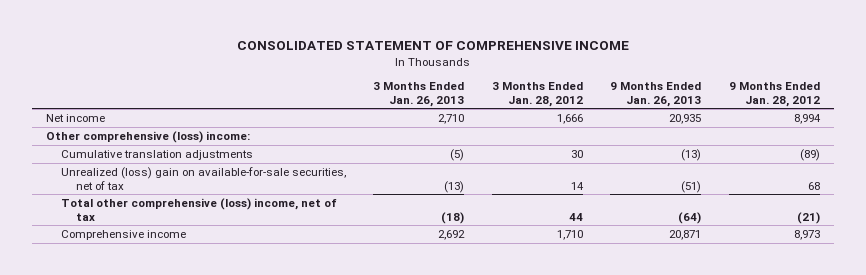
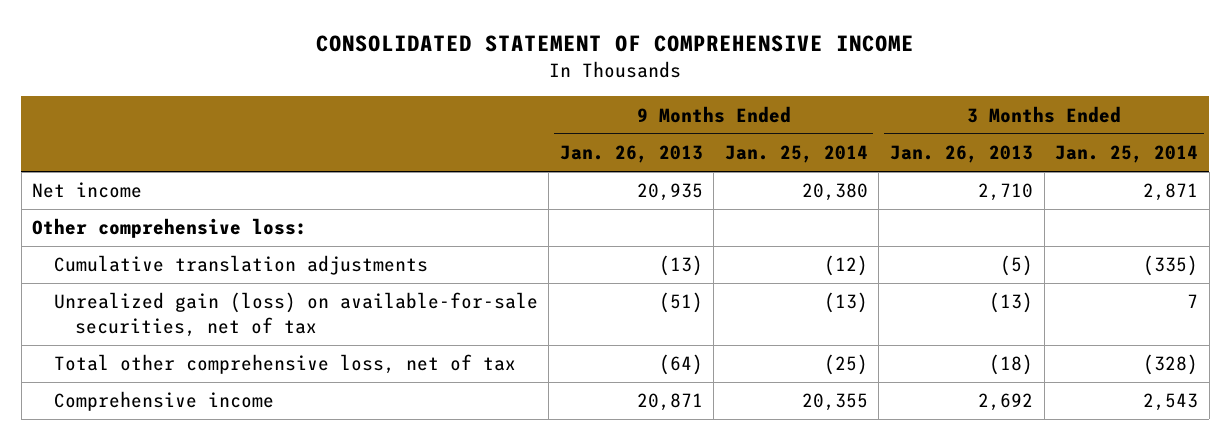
- | 3 Months Ended Jan. 26, 2013 | 3 Months Ended Jan. 28, 2012 | 9 Months Ended Jan. 26, 2013 | 9 Months Ended Jan. 28, 2012
+ | 9 Months Ended Jan. 26, 2013 | 9 Months Ended Jan. 25, 2014 | 3 Months Ended Jan. 26, 2013 | 3 Months Ended Jan. 25, 2014
- Other comprehensive (loss) income:
+ Other comprehensive loss:
- Unrealized (loss) gain on available-for-sale securities, net of tax | (13) | 14 | (51) | 68
- Total other comprehensive (loss) income, net of tax | (18) | 44 | (64) | (21)
+ Unrealized gain (loss) on available-for-sale securities, net of tax | (51) | (13) | (13) | 7
+ Total other comprehensive loss, net of tax | (64) | (25) | (18) | (328)

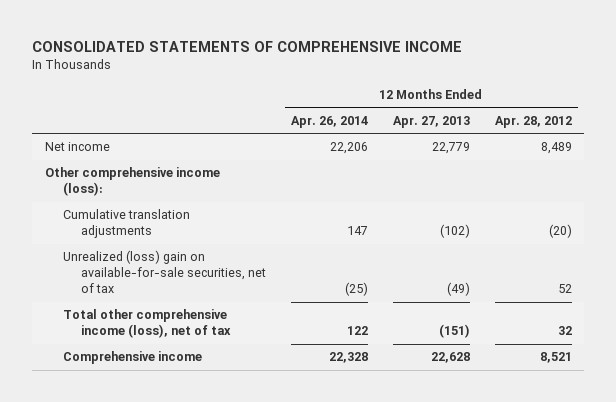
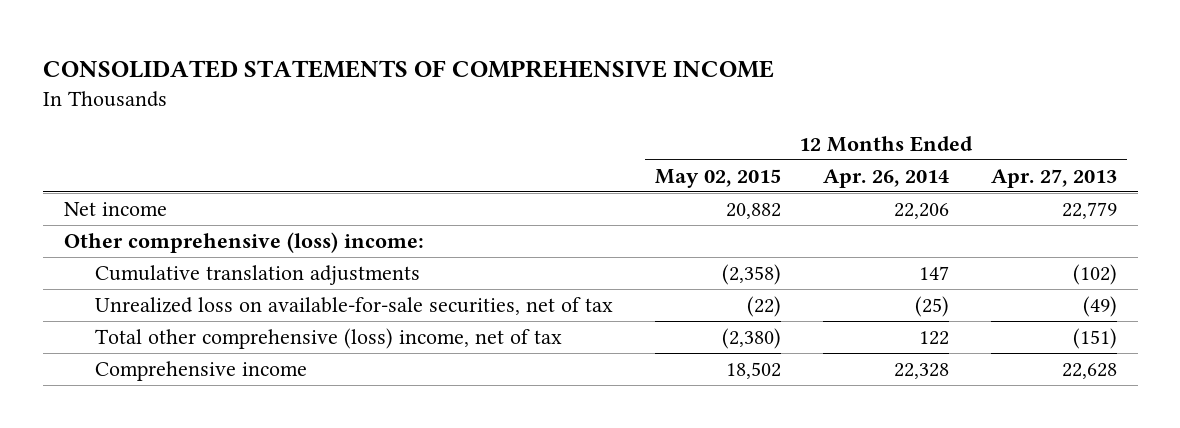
- | 12 Months Ended Apr. 26, 2014 | 12 Months Ended Apr. 27, 2013 | 12 Months Ended Apr. 28, 2012
+ | 12 Months Ended May 02, 2015 | 12 Months Ended Apr. 26, 2014 | 12 Months Ended Apr. 27, 2013
- Other comprehensive income (loss):
+ Other comprehensive (loss) income:
- Unrealized (loss) gain on available-for-sale securities, net of tax | (25) | (49) | 52
- Total other comprehensive income (loss), net of tax | 122 | (151) | 32
+ Unrealized loss on available-for-sale securities, net of tax | (22) | (25) | (49)
+ Total other comprehensive (loss) income, net of tax | (2,380) | 122 | (151)

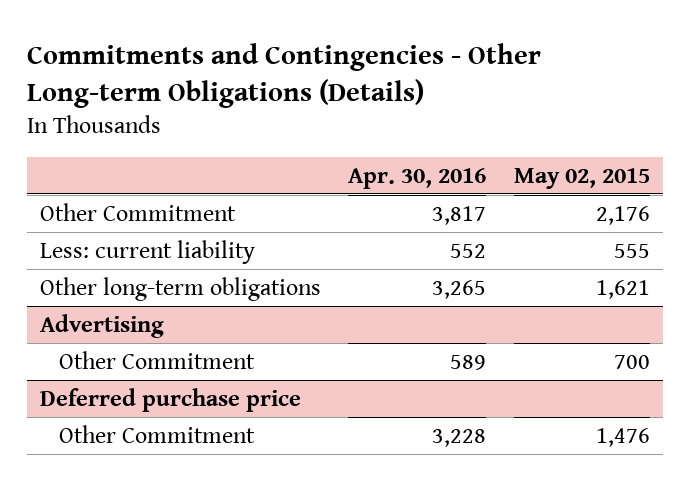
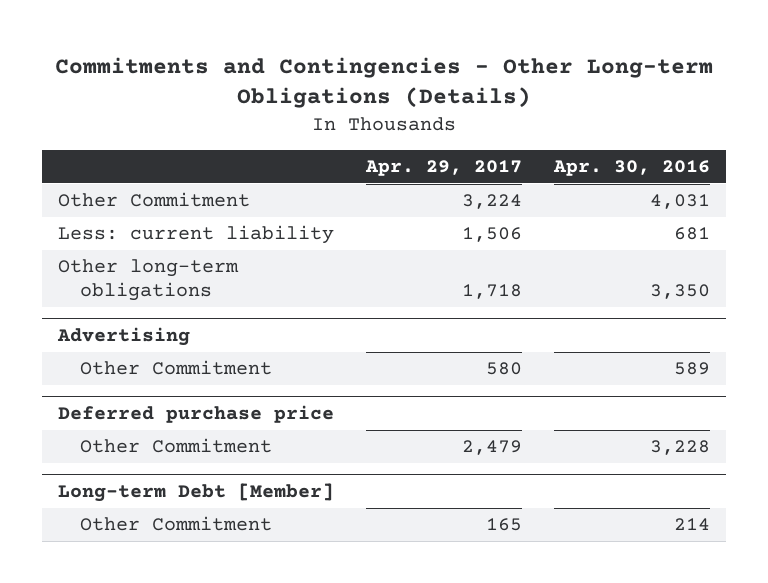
- | Apr. 30, 2016 | May 02, 2015
+ | Apr. 29, 2017 | Apr. 30, 2016
- Other Commitment | 3,817 | 2,176
- Less: current liability | 552 | 555
- Other long-term obligations | 3,265 | 1,621
+ Other Commitment | 3,224 | 4,031
+ Less: current liability | 1,506 | 681
+ Other long-term obligations | 1,718 | 3,350
+ Long-term Debt [Member]
+ Other Commitment | 165 | 214

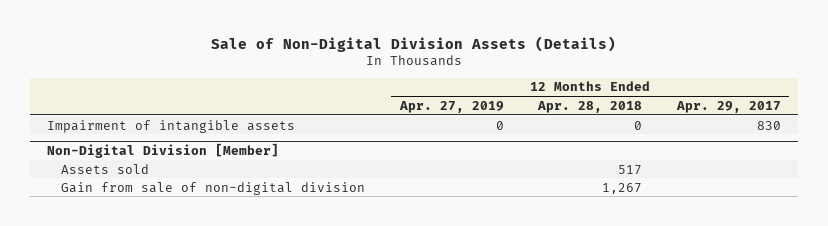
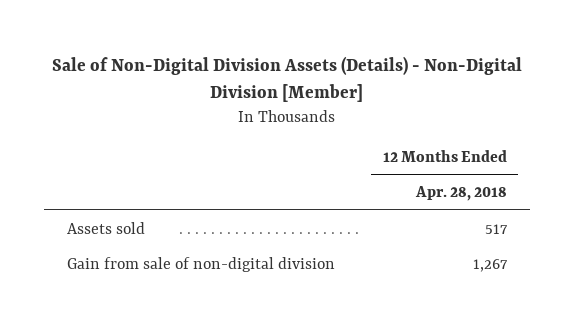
- Sale of Non-Digital Division Assets (Details)
+ Sale of Non-Digital Division Assets (Details) - Non-Digital Division [Member]
- | 12 Months Ended Apr. 27, 2019 | 12 Months Ended Apr. 28, 2018 | 12 Months Ended Apr. 29, 2017
+ | 12 Months Ended Apr. 28, 2018
- Impairment of intangible assets | 0 | 0 | 830
- Non-Digital Division [Member]

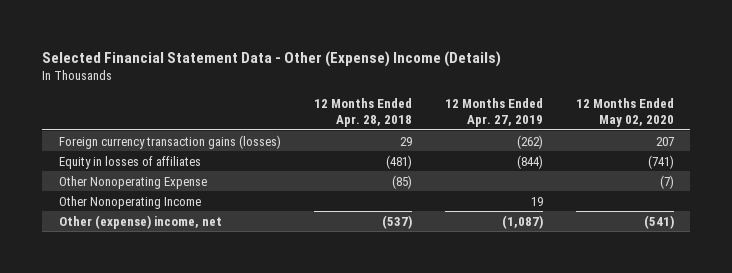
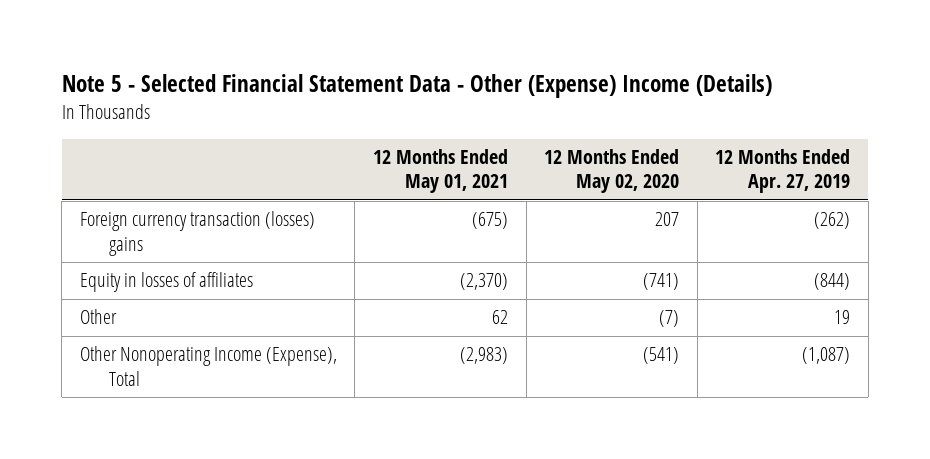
- Selected Financial Statement Data - Other (Expense) Income (Details)
+ Note 5 - Selected Financial Statement Data - Other (Expense) Income (Details)
- | 12 Months Ended Apr. 28, 2018 | 12 Months Ended Apr. 27, 2019 | 12 Months Ended May 02, 2020
+ | 12 Months Ended May 01, 2021 | 12 Months Ended May 02, 2020 | 12 Months Ended Apr. 27, 2019
- Foreign currency transaction gains (losses) | 29 | (262) | 207
+ Foreign currency transaction (losses) gains | (675) | 207 | (262)
- Other Nonoperating Expense | (85) | | (7)
- Other Nonoperating Income | | 19 |
- Other (expense) income, net | (537) | (1,087) | (541)
+ Other | 62 | (7) | 19
+ Other Nonoperating Income (Expense), Total | (2,983) | (541) | (1,087)

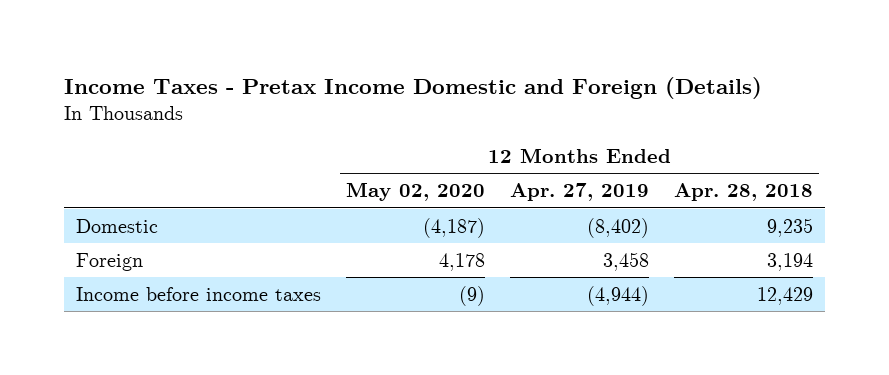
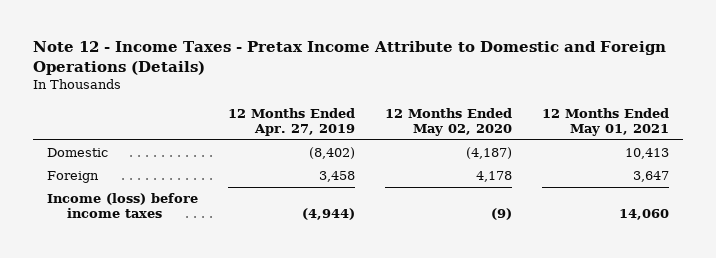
- Income Taxes - Pretax Income Domestic and Foreign (Details)
+ Note 12 - Income Taxes - Pretax Income Attribute to Domestic and Foreign Operations (Details)
- | 12 Months Ended May 02, 2020 | 12 Months Ended Apr. 27, 2019 | 12 Months Ended Apr. 28, 2018
+ | 12 Months Ended Apr. 27, 2019 | 12 Months Ended May 02, 2020 | 12 Months Ended May 01, 2021
- Income before income taxes | (9) | (4,944) | 12,429
+ Income (loss) before income taxes | (4,944) | (9) | 14,060

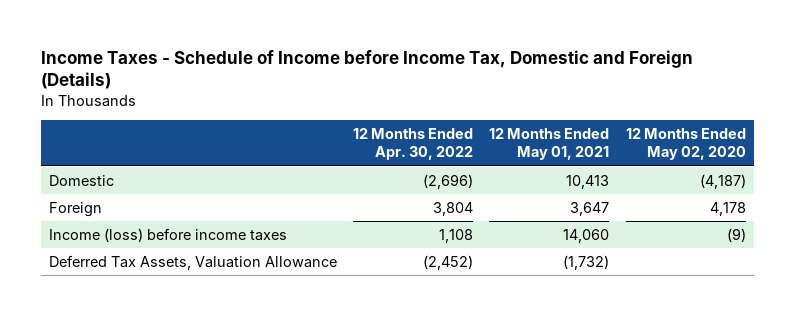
- Note 12 - Income Taxes - Pretax Income Attribute to Domestic and Foreign Operations (Details)
+ Income Taxes - Schedule of Income before Income Tax, Domestic and Foreign (Details)
- | 12 Months Ended Apr. 27, 2019 | 12 Months Ended May 02, 2020 | 12 Months Ended May 01, 2021
+ | 12 Months Ended Apr. 30, 2022 | 12 Months Ended May 01, 2021 | 12 Months Ended May 02, 2020
+ Deferred Tax Assets, Valuation Allowance | (2,452) | (1,732) |

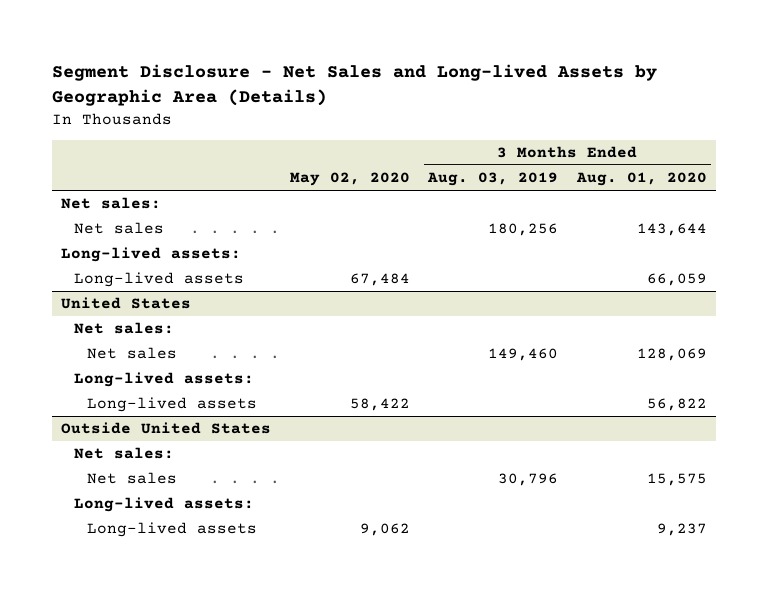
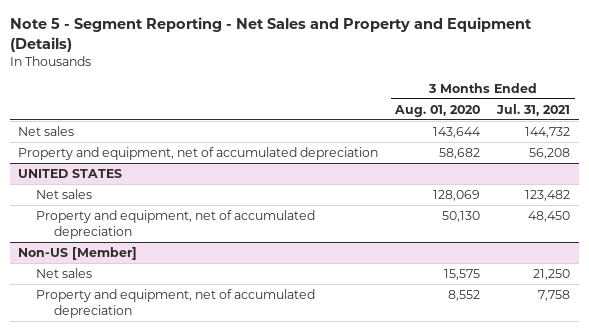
- Segment Disclosure - Net Sales and Long-lived Assets by Geographic Area (Details)
+ Note 5 - Segment Reporting - Net Sales and Property and Equipment (Details)
- | May 02, 2020 | 3 Months Ended Aug. 03, 2019 | 3 Months Ended Aug. 01, 2020
+ | 3 Months Ended Aug. 01, 2020 | 3 Months Ended Jul. 31, 2021
- Net sales:
- Long-lived assets:
- Long-lived assets | 67,484 | | 66,059
- United States
- Net sales:
+ Property and equipment, net of accumulated depreciation | 58,682 | 56,208
+ UNITED STATES
- Long-lived assets:
- Long-lived assets | 58,422 | | 56,822
- Outside United States
- Net sales:
+ Property and equipment, net of accumulated depreciation | 50,130 | 48,450
+ Non-US [Member]
- Long-lived assets:
- Long-lived assets | 9,062 | | 9,237
+ Property and equipment, net of accumulated depreciation | 8,552 | 7,758

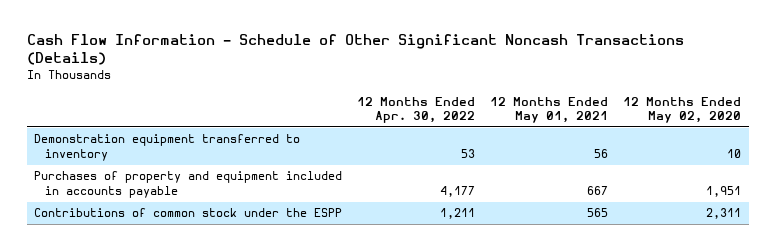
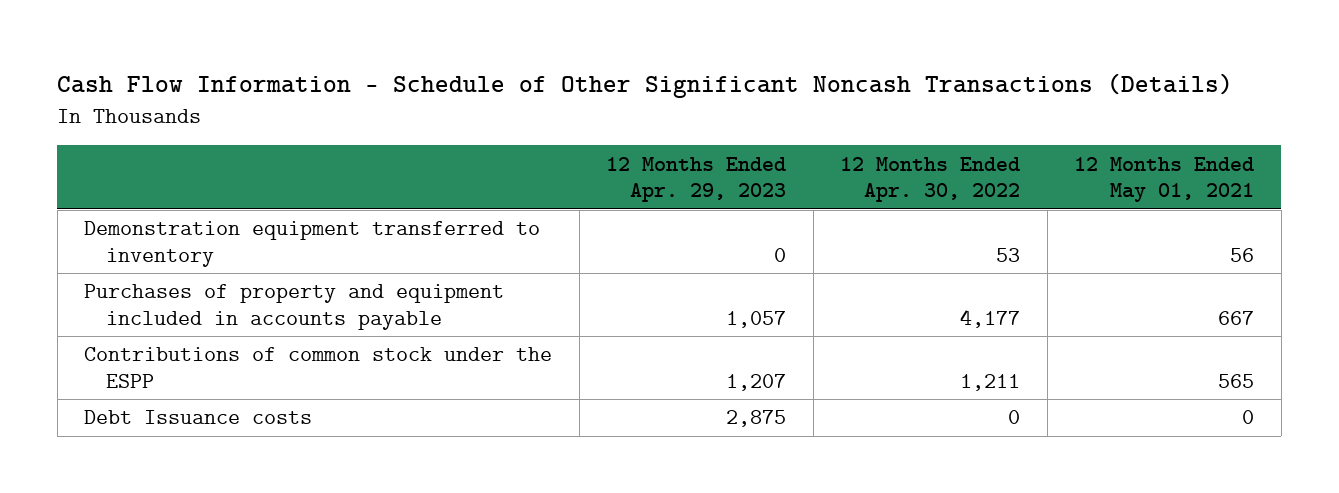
- | 12 Months Ended Apr. 30, 2022 | 12 Months Ended May 01, 2021 | 12 Months Ended May 02, 2020
+ | 12 Months Ended Apr. 29, 2023 | 12 Months Ended Apr. 30, 2022 | 12 Months Ended May 01, 2021
+ Debt Issuance costs | 2,875 | 0 | 0

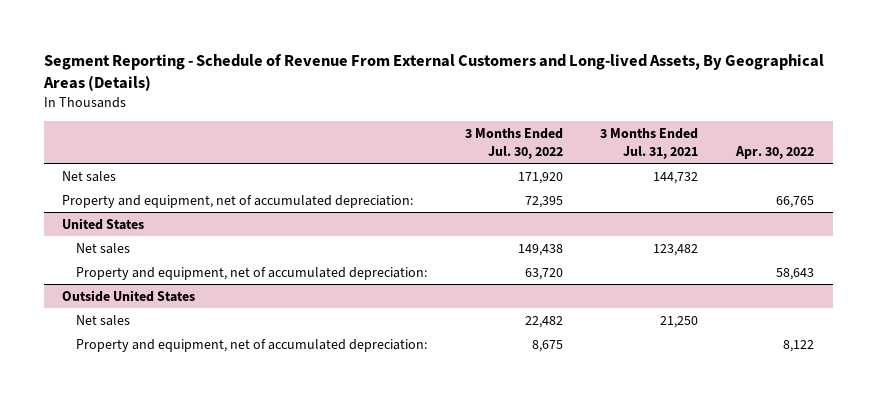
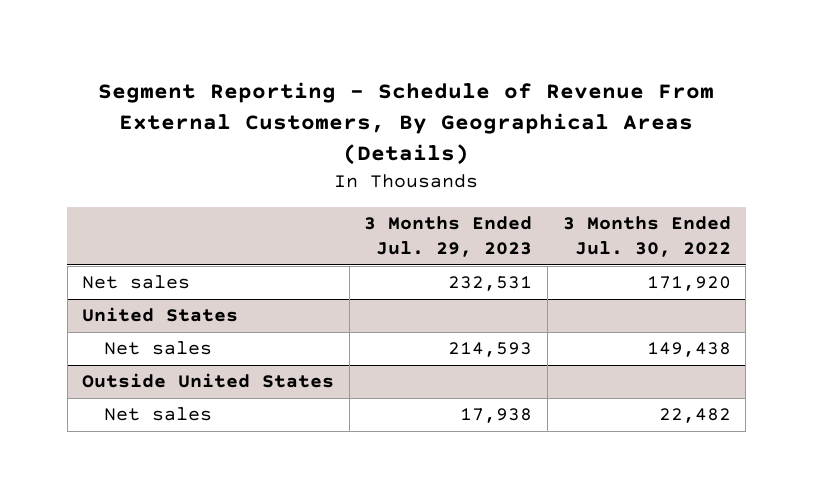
- Segment Reporting - Schedule of Revenue From External Customers and Long-lived Assets, By Geographical Areas (Details)
+ Segment Reporting - Schedule of Revenue From External Customers, By Geographical Areas (Details)
- | 3 Months Ended Jul. 30, 2022 | 3 Months Ended Jul. 31, 2021 | Apr. 30, 2022
+ | 3 Months Ended Jul. 29, 2023 | 3 Months Ended Jul. 30, 2022
- Property and equipment, net of accumulated depreciation: | 72,395 | | 66,765
@ United States
- Property and equipment, net of accumulated depreciation: | 63,720 | | 58,643
@ Outside United States
- Property and equipment, net of accumulated depreciation: | 8,675 | | 8,122

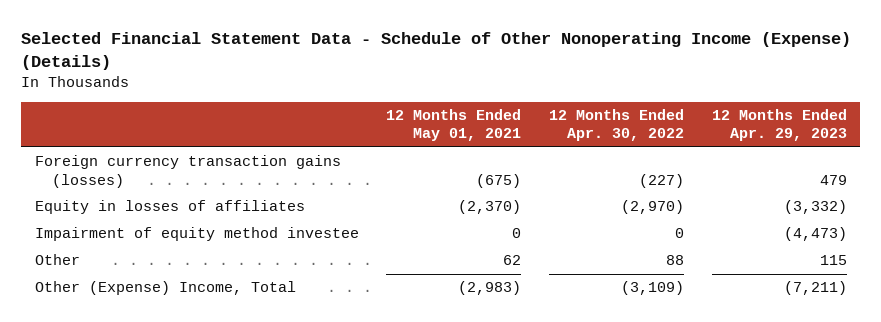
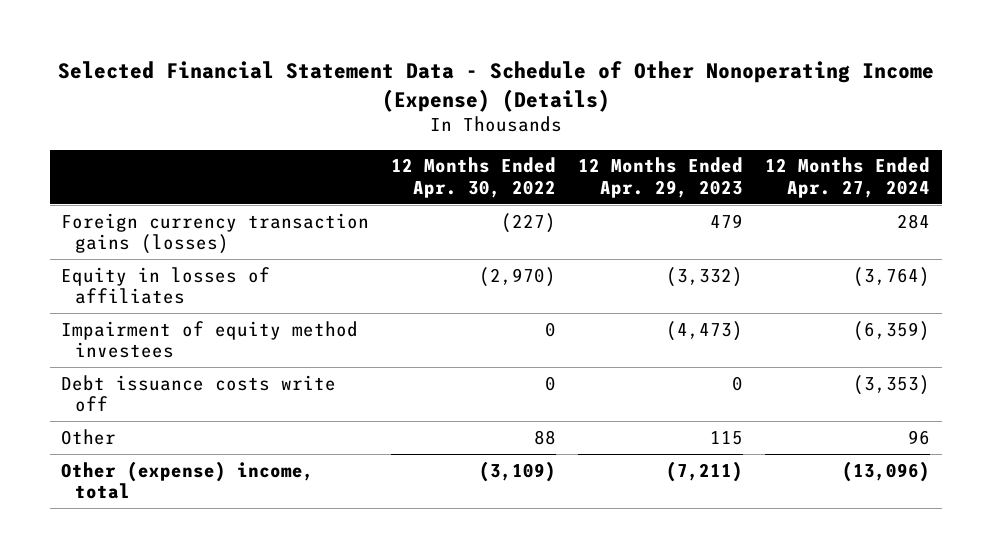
- | 12 Months Ended May 01, 2021 | 12 Months Ended Apr. 30, 2022 | 12 Months Ended Apr. 29, 2023
+ | 12 Months Ended Apr. 30, 2022 | 12 Months Ended Apr. 29, 2023 | 12 Months Ended Apr. 27, 2024
- Impairment of equity method investee | 0 | 0 | (4,473)
+ Impairment of equity method investees | 0 | (4,473) | (6,359)
+ Debt issuance costs write off | 0 | 0 | (3,353)
- Other (Expense) Income, Total | (2,983) | (3,109) | (7,211)
+ Other (expense) income, total | (3,109) | (7,211) | (13,096)

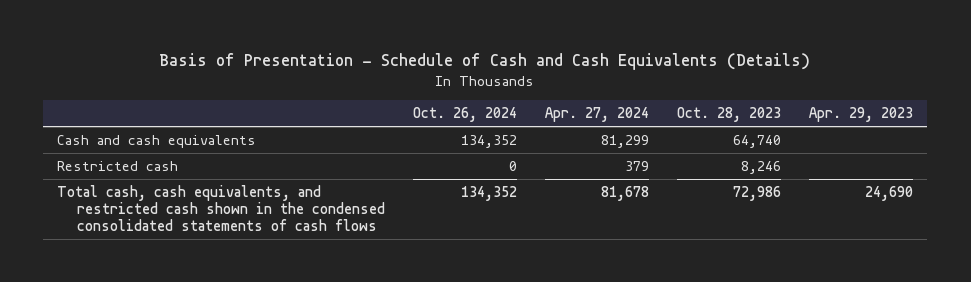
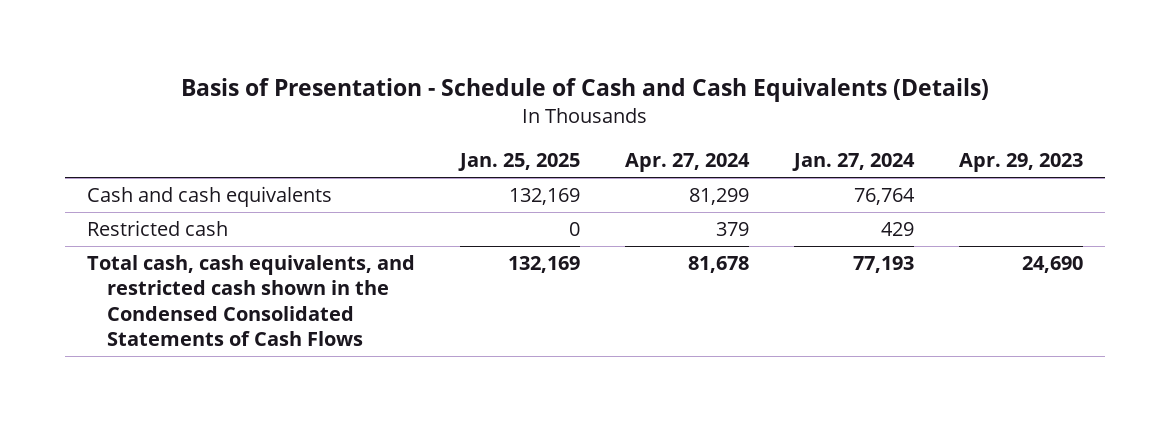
- | Oct. 26, 2024 | Apr. 27, 2024 | Oct. 28, 2023 | Apr. 29, 2023
+ | Jan. 25, 2025 | Apr. 27, 2024 | Jan. 27, 2024 | Apr. 29, 2023
- Total cash, cash equivalents, and restricted cash shown in the condensed consolidated statements of cash flows | 134,352 | 81,678 | 72,986 | 24,690
+ Total cash, cash equivalents, and restricted cash shown in the Condensed Consolidated Statements of Cash Flows | 132,169 | 81,678 | 77,193 | 24,690

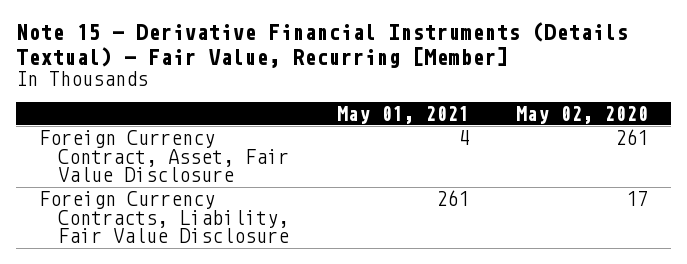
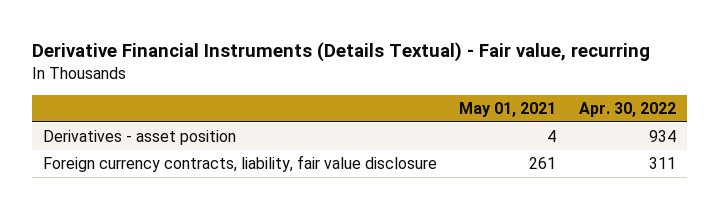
- Note 15 - Derivative Financial Instruments (Details Textual) - Fair Value, Recurring [Member]
+ Derivative Financial Instruments (Details Textual) - Fair value, recurring
- | May 01, 2021 | May 02, 2020
+ | May 01, 2021 | Apr. 30, 2022
- Foreign Currency Contract, Asset, Fair Value Disclosure | 4 | 261
- Foreign Currency Contracts, Liability, Fair Value Disclosure | 261 | 17
+ Derivatives - asset position | 4 | 934
+ Foreign currency contracts, liability, fair value disclosure | 261 | 311

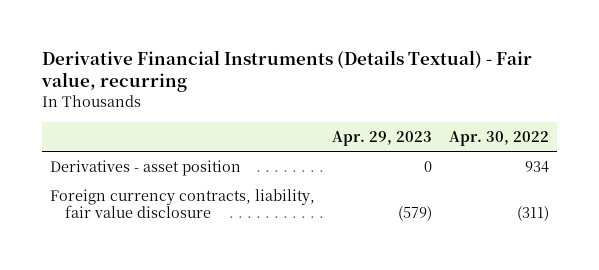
- | May 01, 2021 | Apr. 30, 2022
+ | Apr. 29, 2023 | Apr. 30, 2022
- Foreign currency contracts, liability, fair value disclosure | 261 | 311
+ Foreign currency contracts, liability, fair value disclosure | (579) | (311)

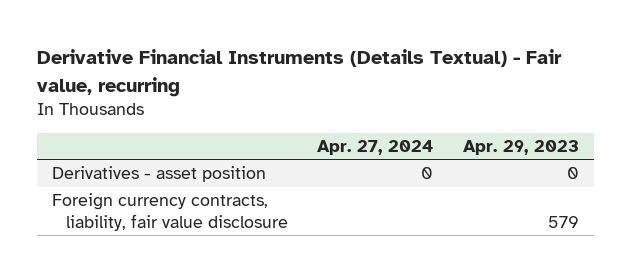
- | Apr. 29, 2023 | Apr. 30, 2022
+ | Apr. 27, 2024 | Apr. 29, 2023
- Foreign currency contracts, liability, fair value disclosure | (579) | (311)
+ Foreign currency contracts, liability, fair value disclosure | | 579

